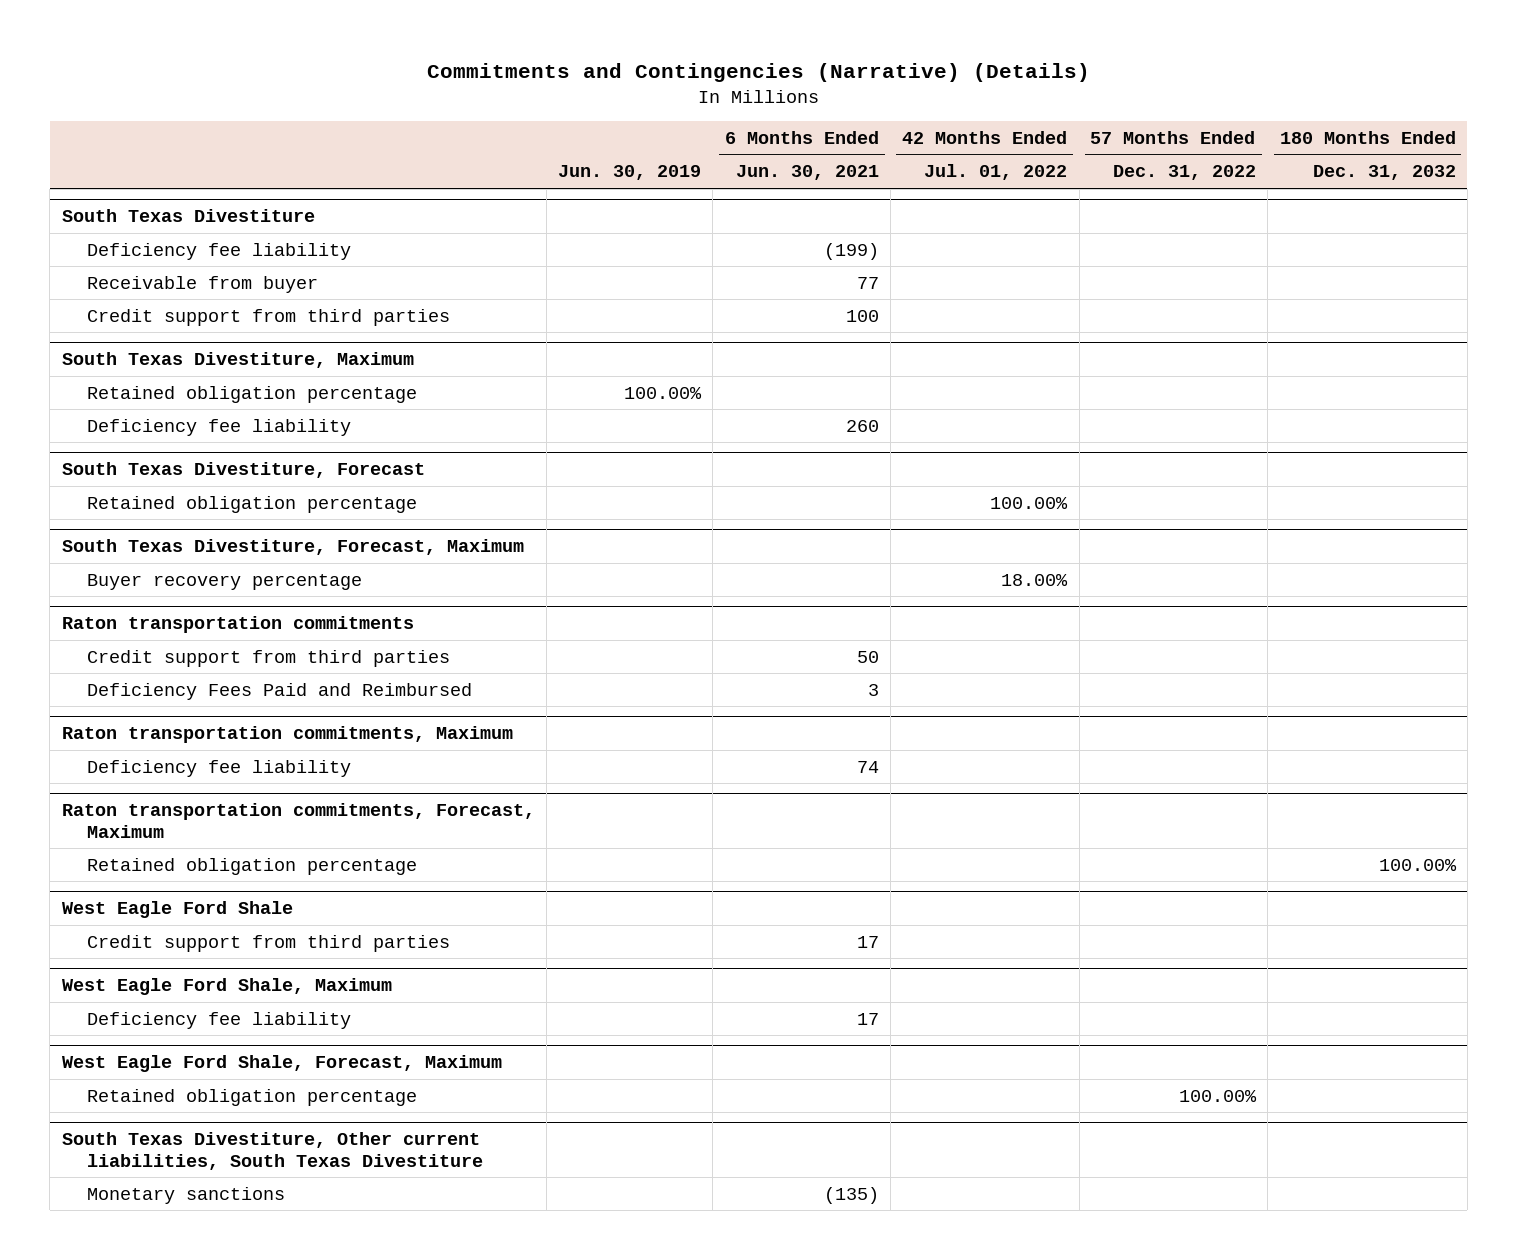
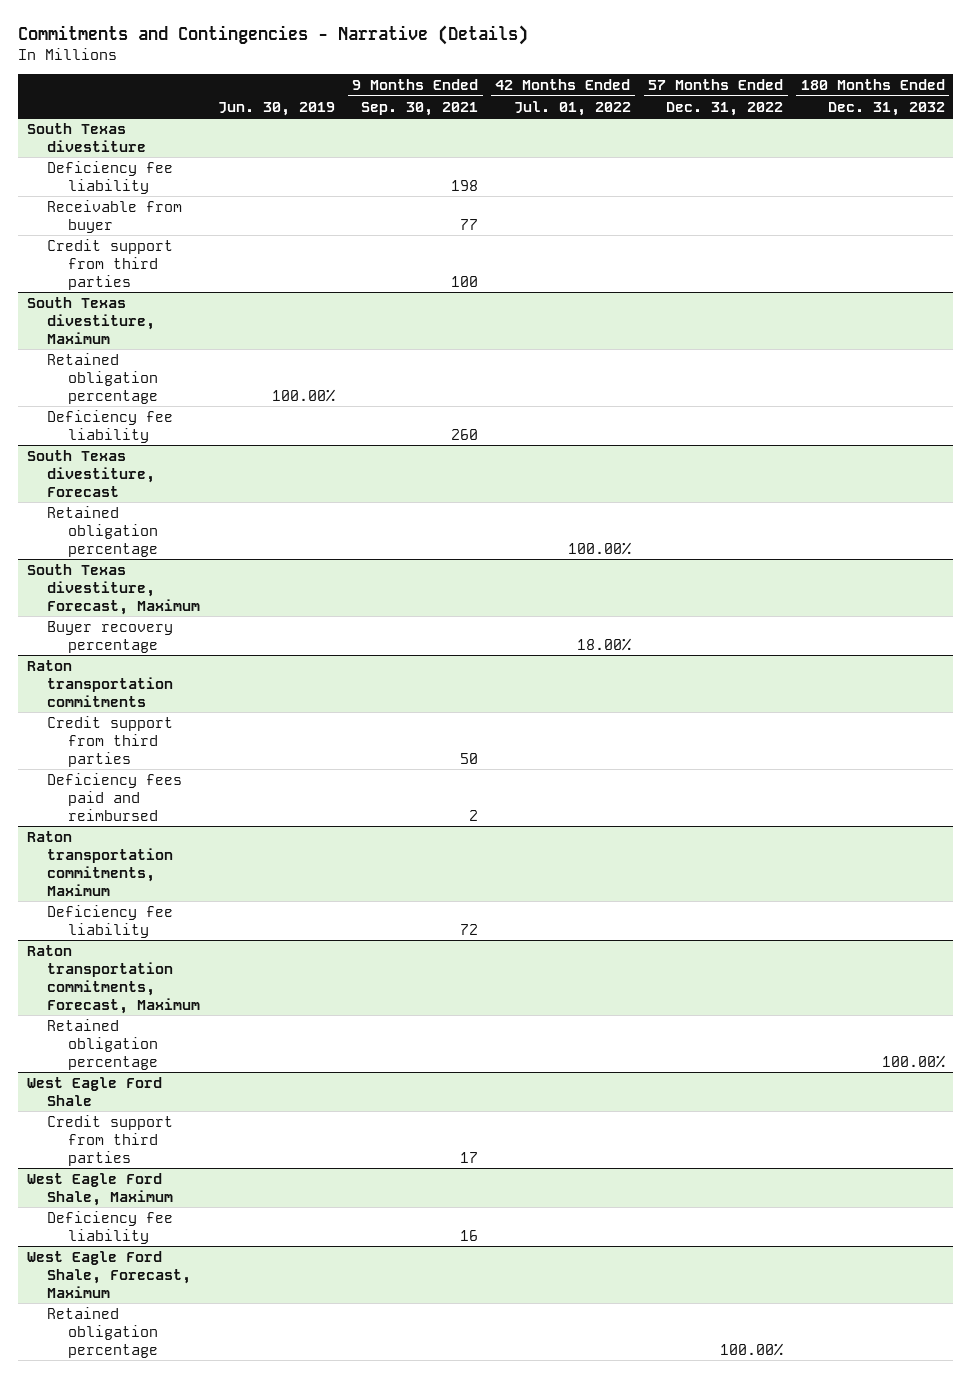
- Commitments and Contingencies (Narrative) (Details)
+ Commitments and Contingencies - Narrative (Details)
- | Jun. 30, 2019 | 6 Months Ended Jun. 30, 2021 | 42 Months Ended Jul. 01, 2022 | 57 Months Ended Dec. 31, 2022 | 180 Months Ended Dec. 31, 2032
+ | Jun. 30, 2019 | 9 Months Ended Sep. 30, 2021 | 42 Months Ended Jul. 01, 2022 | 57 Months Ended Dec. 31, 2022 | 180 Months Ended Dec. 31, 2032
- South Texas Divestiture
+ South Texas divestiture
- South Texas Divestiture, Maximum
+ South Texas divestiture, Maximum
- South Texas Divestiture, Forecast
+ South Texas divestiture, Forecast
- South Texas Divestiture, Forecast, Maximum
+ South Texas divestiture, Forecast, Maximum
@ Raton transportation commitments
- Deficiency Fees Paid and Reimbursed | | 3 | | |
+ Deficiency fees paid and reimbursed | | 2 | | |
- South Texas Divestiture, Other current liabilities, South Texas Divestiture
- Monetary sanctions | | (135) | | |

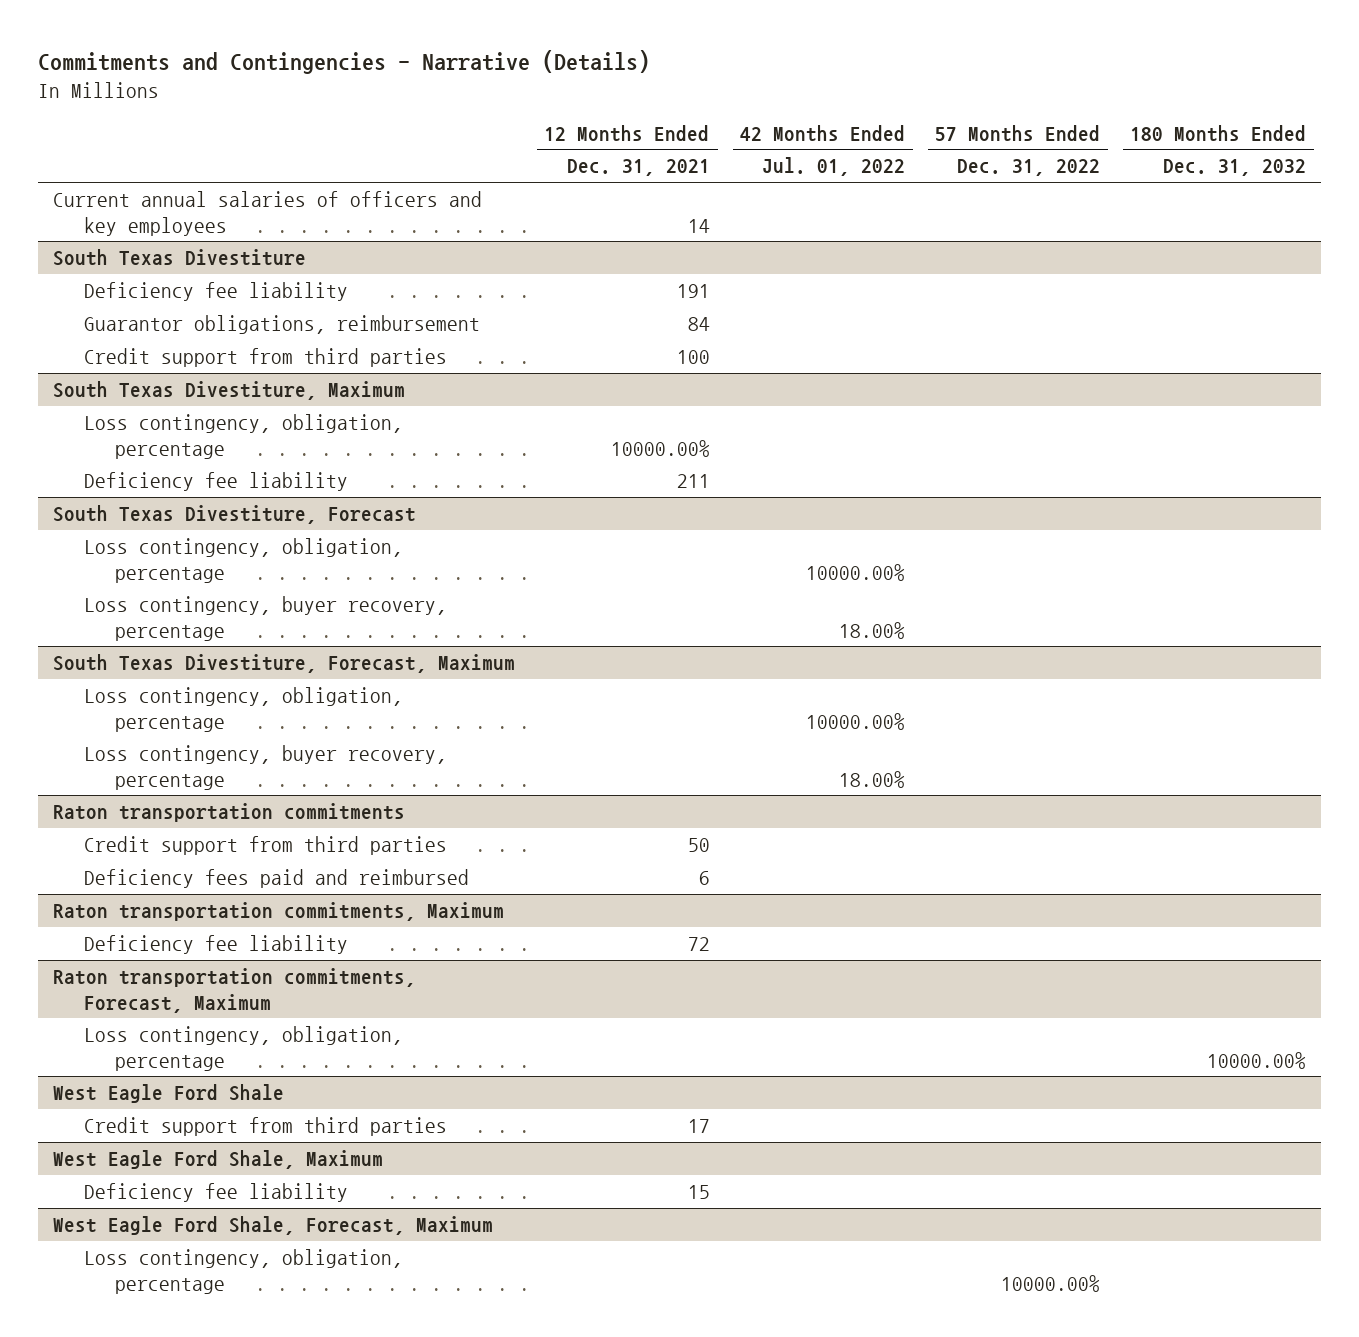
- | Jun. 30, 2019 | 9 Months Ended Sep. 30, 2021 | 42 Months Ended Jul. 01, 2022 | 57 Months Ended Dec. 31, 2022 | 180 Months Ended Dec. 31, 2032
+ | 12 Months Ended Dec. 31, 2021 | 42 Months Ended Jul. 01, 2022 | 57 Months Ended Dec. 31, 2022 | 180 Months Ended Dec. 31, 2032
- South Texas divestiture
+ Current annual salaries of officers and key employees | 14 | | |
+ South Texas Divestiture
- Receivable from buyer | | 77 | | |
+ Guarantor obligations, reimbursement | 84 | | |
- South Texas divestiture, Maximum
- Retained obligation percentage | 100.00% | | | |
+ South Texas Divestiture, Maximum
+ Loss contingency, obligation, percentage | 10000.00% | | |
- South Texas divestiture, Forecast
- Retained obligation percentage | | | 100.00% | |
- South Texas divestiture, Forecast, Maximum
- Buyer recovery percentage | | | 18.00% | |
+ South Texas Divestiture, Forecast
+ Loss contingency, obligation, percentage | | 10000.00% | |
+ Loss contingency, buyer recovery, percentage | | 18.00% | |
+ South Texas Divestiture, Forecast, Maximum
+ Loss contingency, obligation, percentage | | 10000.00% | |
+ Loss contingency, buyer recovery, percentage | | 18.00% | |
@ Raton transportation commitments, Forecast, Maximum
- Retained obligation percentage | | | | | 100.00%
+ Loss contingency, obligation, percentage | | | | 10000.00%
@ West Eagle Ford Shale, Forecast, Maximum
- Retained obligation percentage | | | | 100.00% |
+ Loss contingency, obligation, percentage | | | 10000.00% |

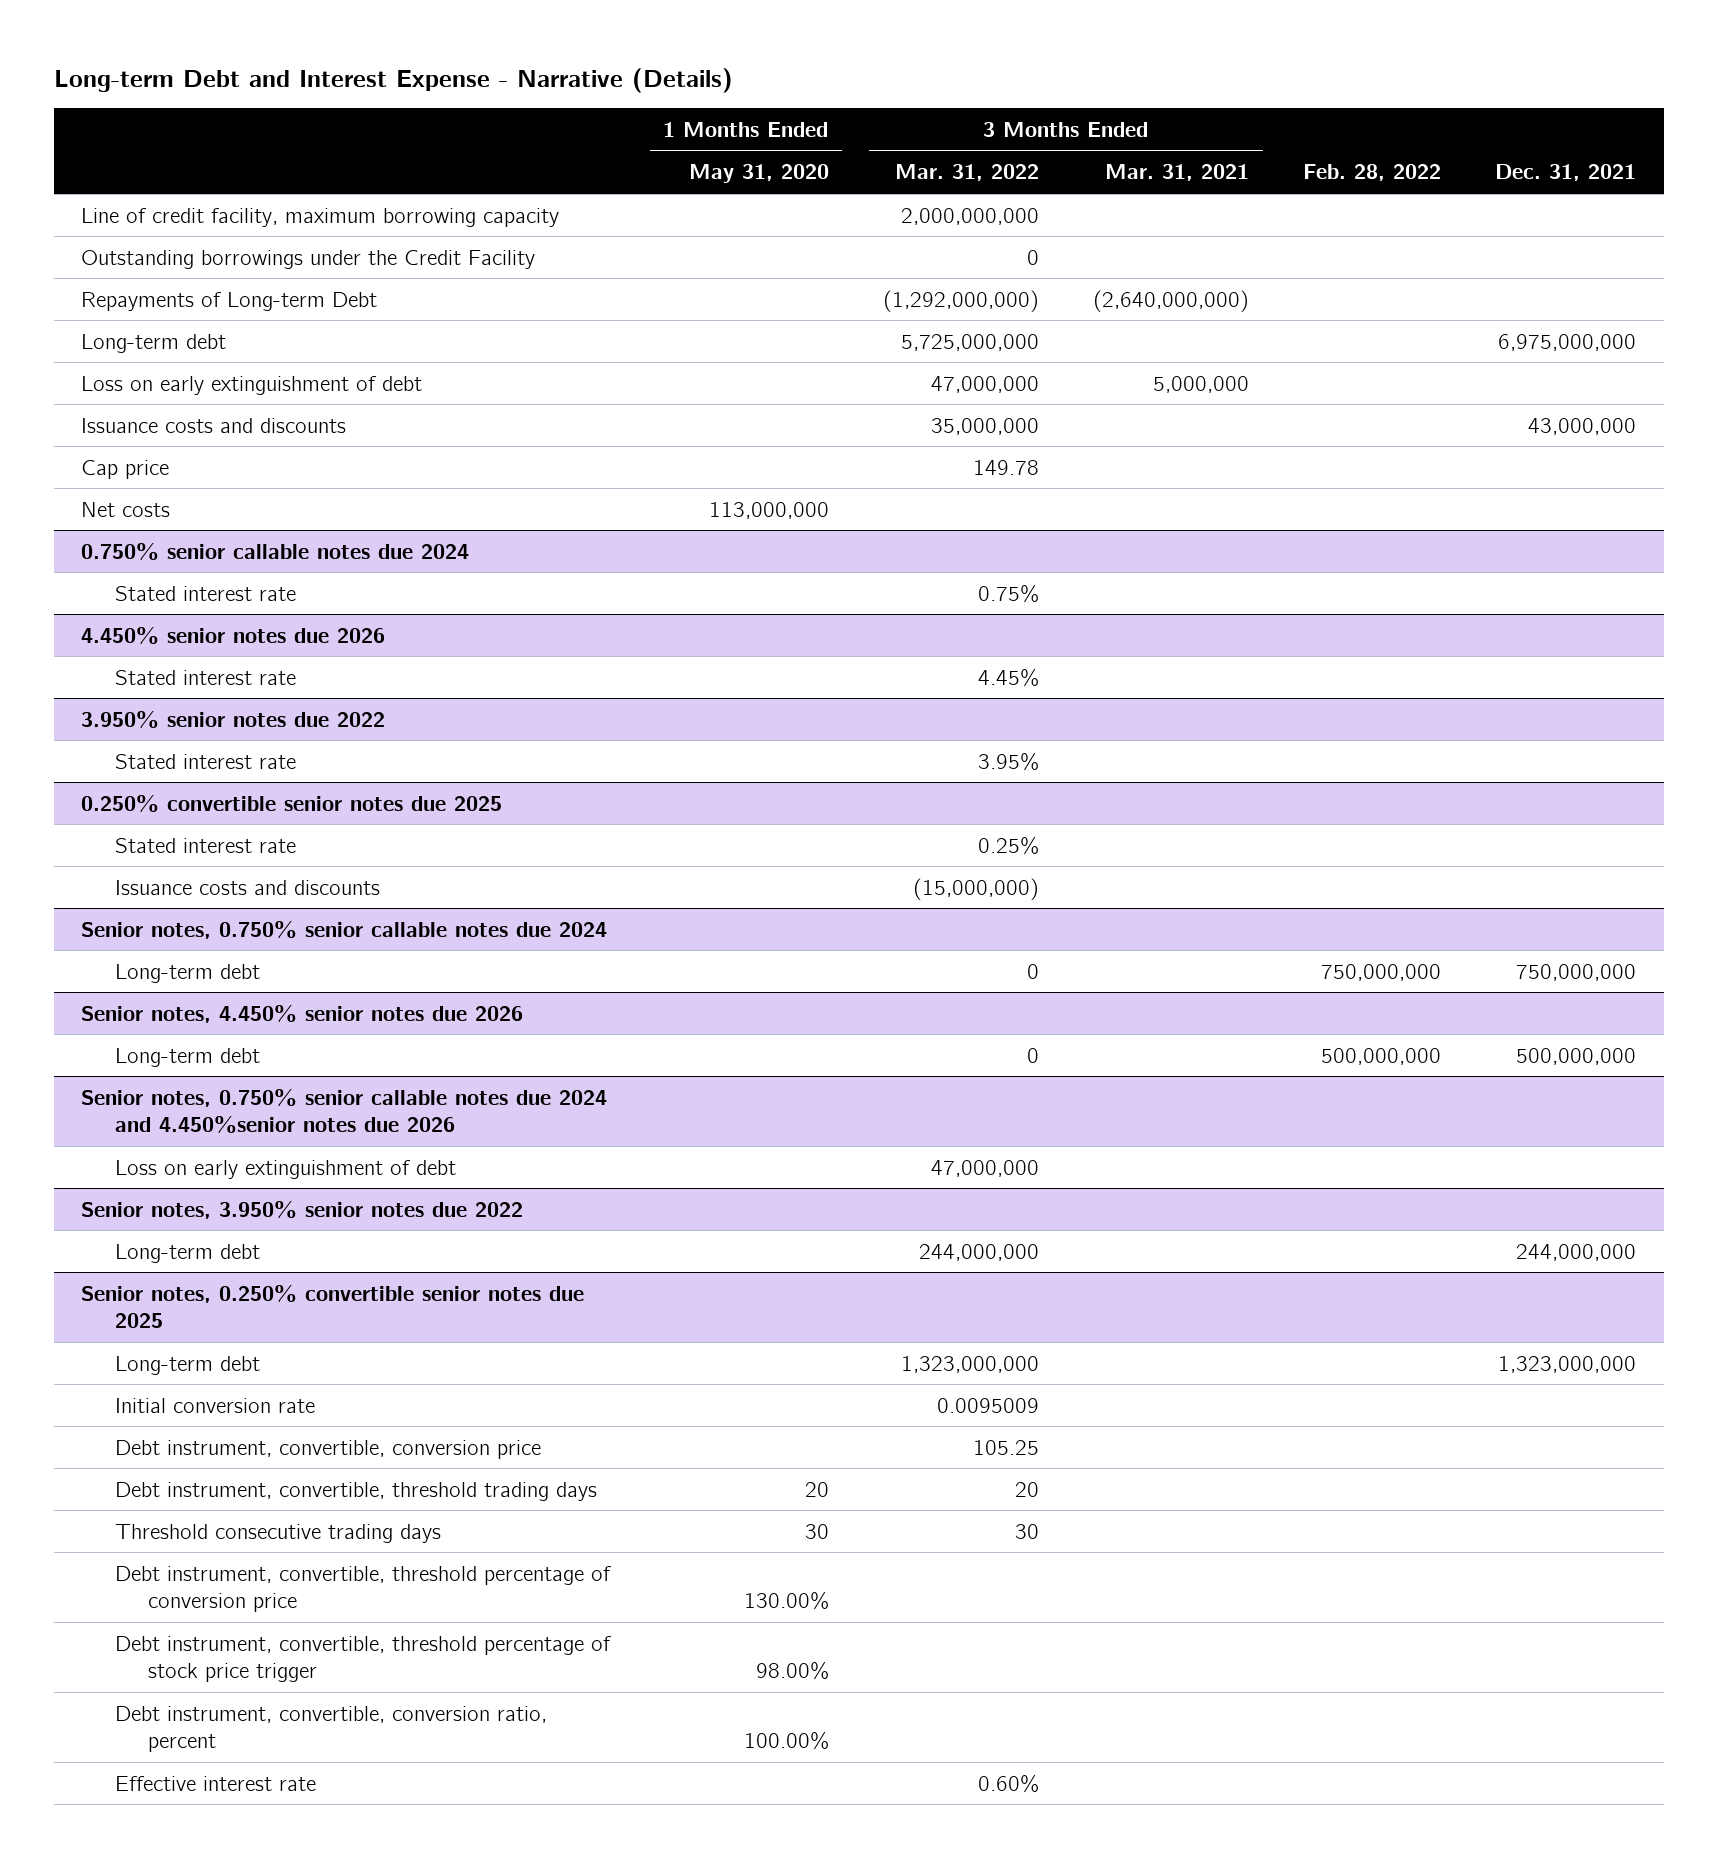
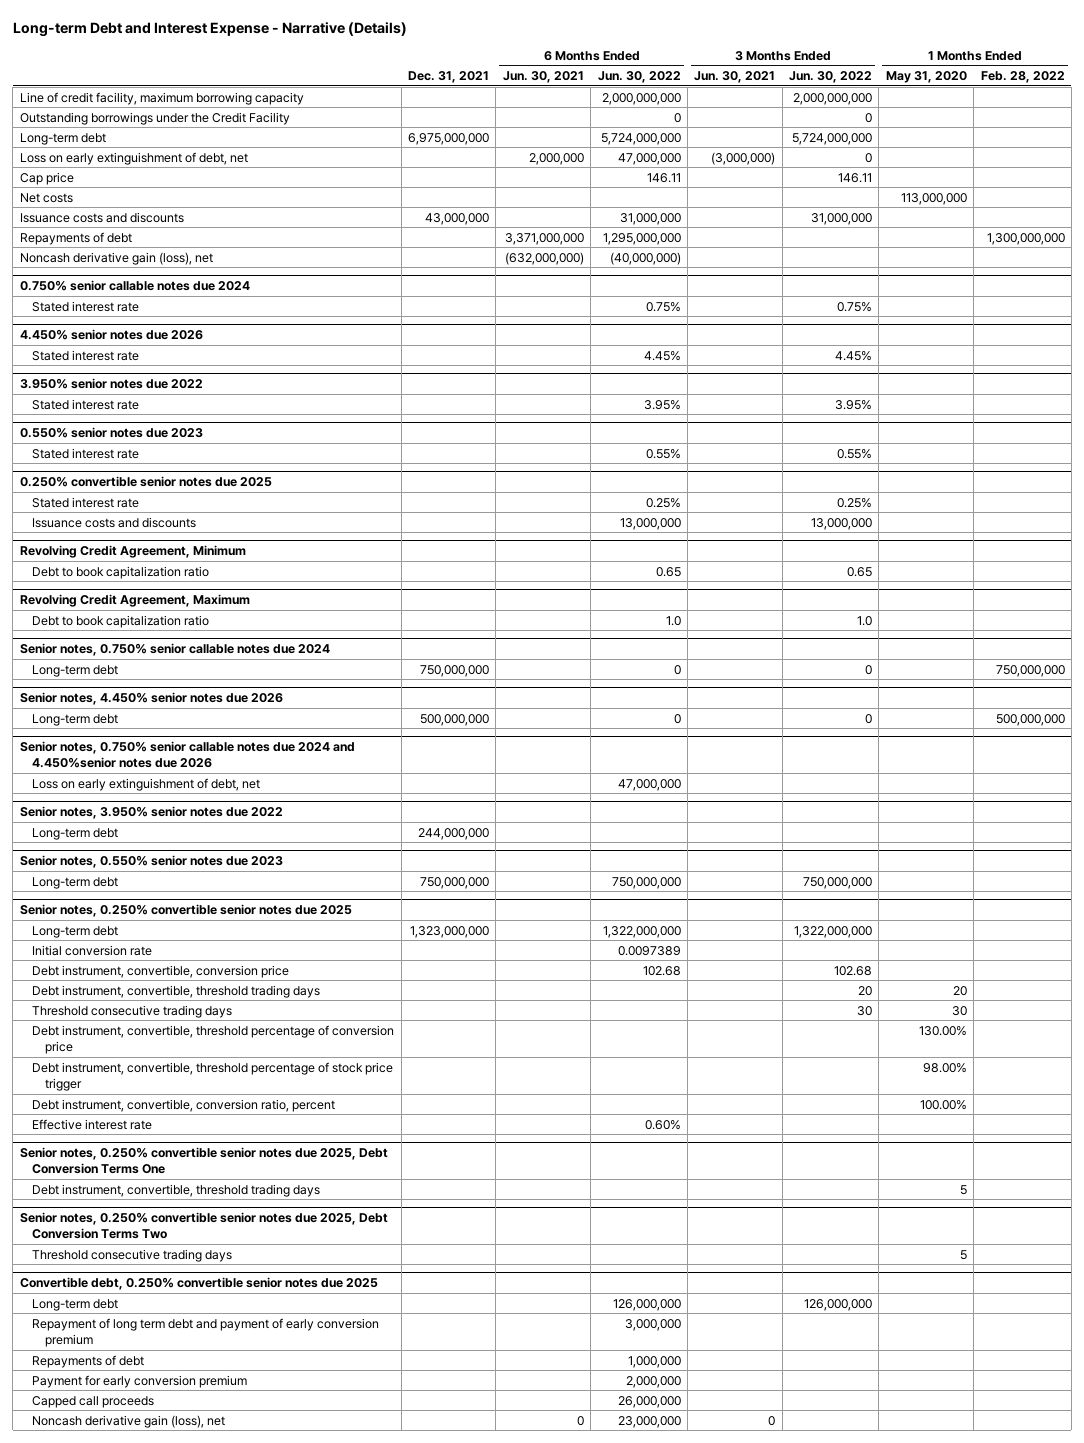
- | 1 Months Ended May 31, 2020 | 3 Months Ended Mar. 31, 2022 | 3 Months Ended Mar. 31, 2021 | Feb. 28, 2022 | Dec. 31, 2021
+ | Dec. 31, 2021 | 6 Months Ended Jun. 30, 2021 | 6 Months Ended Jun. 30, 2022 | 3 Months Ended Jun. 30, 2021 | 3 Months Ended Jun. 30, 2022 | 1 Months Ended May 31, 2020 | 1 Months Ended Feb. 28, 2022
- Repayments of Long-term Debt | | (1,292,000,000) | (2,640,000,000) | |
- Loss on early extinguishment of debt | | 47,000,000 | 5,000,000 | |
+ Loss on early extinguishment of debt, net | | 2,000,000 | 47,000,000 | (3,000,000) | 0 | |
moved down: Issuance costs and discounts | 43,000,000 | | 31,000,000 | | 31,000,000 | |
+ Repayments of debt | | 3,371,000,000 | 1,295,000,000 | | | | 1,300,000,000
+ Noncash derivative gain (loss), net | | (632,000,000) | (40,000,000) | | | |
+ 0.550% senior notes due 2023
+ Stated interest rate | | | 0.55% | | 0.55% | |
+ Revolving Credit Agreement, Minimum
+ Debt to book capitalization ratio | | | 0.65 | | 0.65 | |
+ Revolving Credit Agreement, Maximum
+ Debt to book capitalization ratio | | | 1.0 | | 1.0 | |
@ Senior notes, 0.750% senior callable notes due 2024 and 4.450%senior notes due 2026
- Loss on early extinguishment of debt | | 47,000,000 | | |
+ Loss on early extinguishment of debt, net | | | 47,000,000 | | | |
+ Senior notes, 0.550% senior notes due 2023
+ Long-term debt | 750,000,000 | | 750,000,000 | | 750,000,000 | |
+ Senior notes, 0.250% convertible senior notes due 2025, Debt Conversion Terms One
+ Debt instrument, convertible, threshold trading days | | | | | | 5 |
+ Senior notes, 0.250% convertible senior notes due 2025, Debt Conversion Terms Two
+ Threshold consecutive trading days | | | | | | 5 |
+ Convertible debt, 0.250% convertible senior notes due 2025
+ Long-term debt | | | 126,000,000 | | 126,000,000 | |
+ Repayment of long term debt and payment of early conversion premium | | | 3,000,000 | | | |
+ Repayments of debt | | | 1,000,000 | | | |
+ Payment for early conversion premium | | | 2,000,000 | | | |
+ Capped call proceeds | | | 26,000,000 | | | |
+ Noncash derivative gain (loss), net | | 0 | 23,000,000 | 0 | | |

